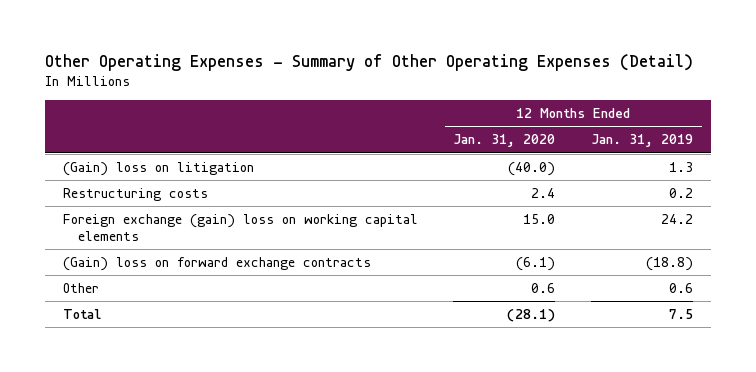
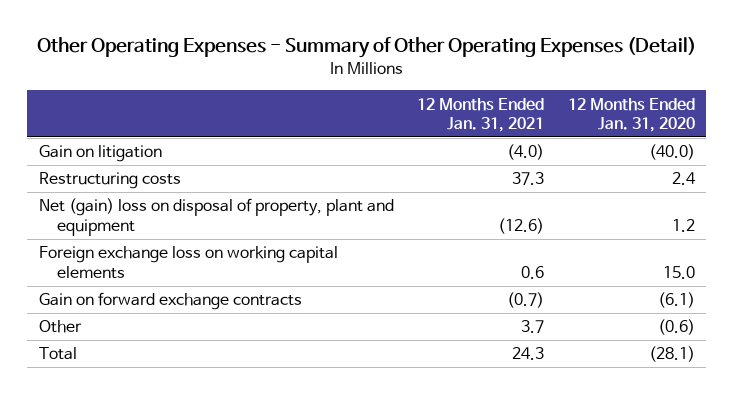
- | 12 Months Ended Jan. 31, 2020 | 12 Months Ended Jan. 31, 2019
+ | 12 Months Ended Jan. 31, 2021 | 12 Months Ended Jan. 31, 2020
- (Gain) loss on litigation | (40.0) | 1.3
+ Gain on litigation | (4.0) | (40.0)
- Foreign exchange (gain) loss on working capital elements | 15.0 | 24.2
- (Gain) loss on forward exchange contracts | (6.1) | (18.8)
- Other | 0.6 | 0.6
+ Net (gain) loss on disposal of property, plant and equipment | (12.6) | 1.2
+ Foreign exchange loss on working capital elements | 0.6 | 15.0
+ Gain on forward exchange contracts | (0.7) | (6.1)
+ Other | 3.7 | (0.6)

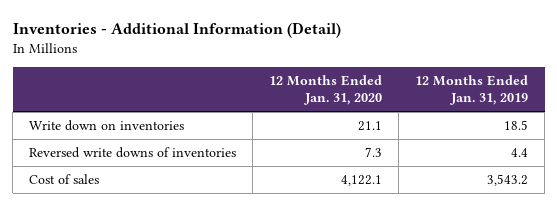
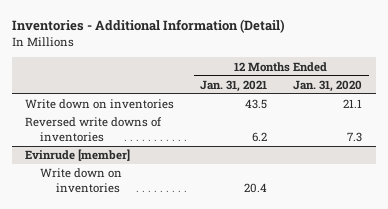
- | 12 Months Ended Jan. 31, 2020 | 12 Months Ended Jan. 31, 2019
+ | 12 Months Ended Jan. 31, 2021 | 12 Months Ended Jan. 31, 2020
- Cost of sales | 4,122.1 | 3,543.2
+ Evinrude [member]
+ Write down on inventories | 20.4 |

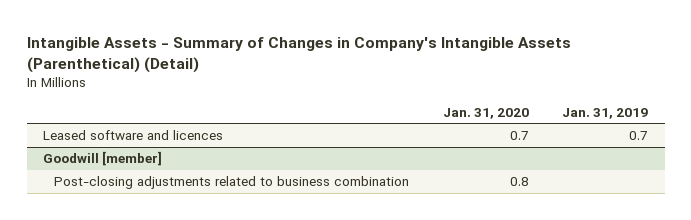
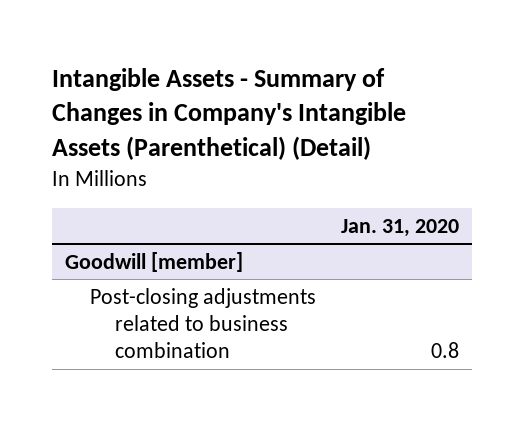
- | Jan. 31, 2020 | Jan. 31, 2019
+ | Jan. 31, 2020
- Leased software and licences | 0.7 | 0.7

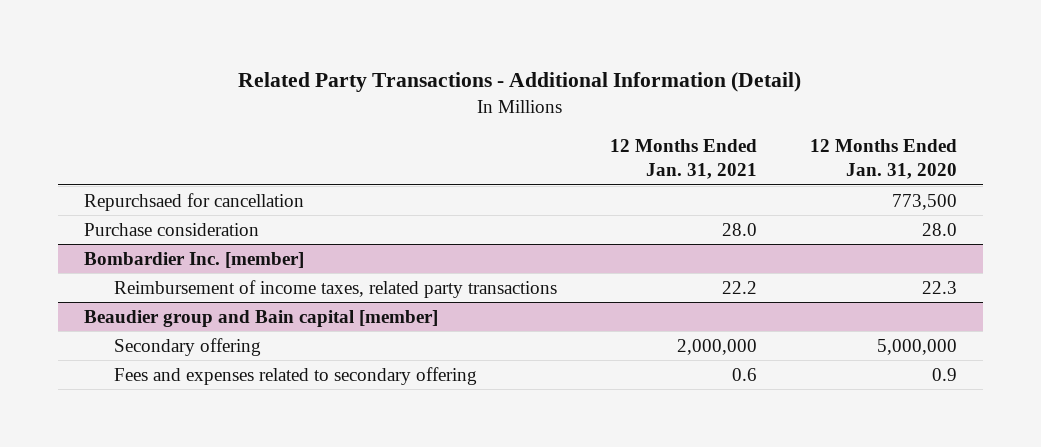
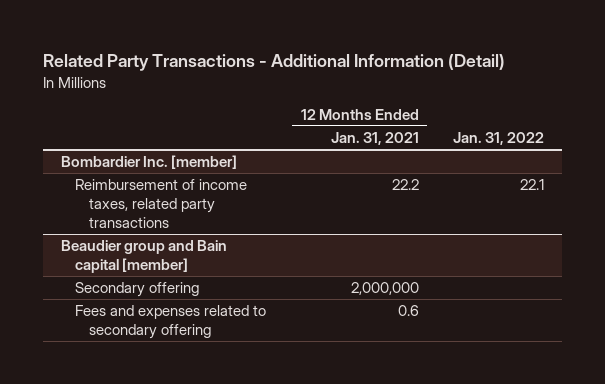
- | 12 Months Ended Jan. 31, 2021 | 12 Months Ended Jan. 31, 2020
+ | 12 Months Ended Jan. 31, 2021 | Jan. 31, 2022
- Repurchsaed for cancellation | | 773,500
- Purchase consideration | 28.0 | 28.0

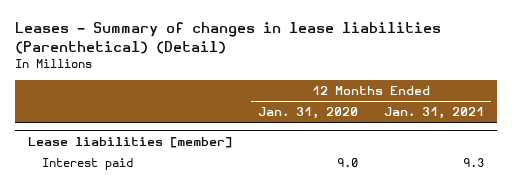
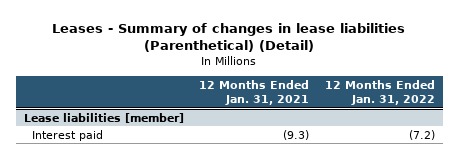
- | 12 Months Ended Jan. 31, 2020 | 12 Months Ended Jan. 31, 2021
+ | 12 Months Ended Jan. 31, 2021 | 12 Months Ended Jan. 31, 2022
@ Lease liabilities [member]
- Interest paid | 9.0 | 9.3
+ Interest paid | (9.3) | (7.2)

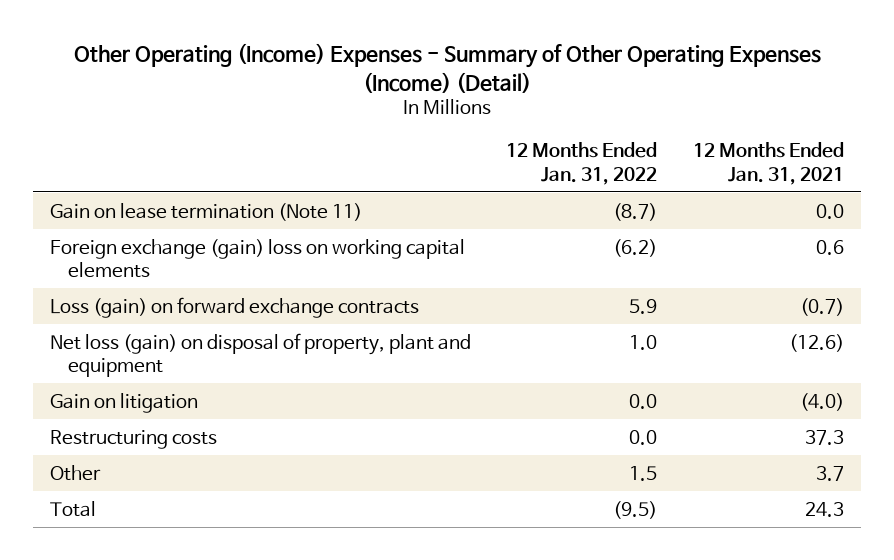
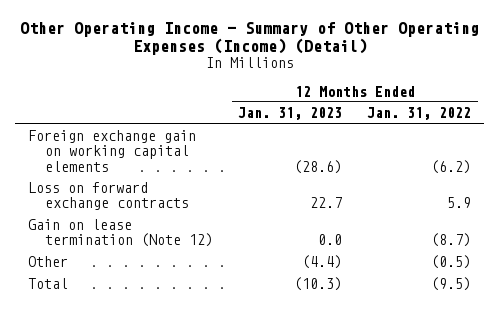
- Other Operating (Income) Expenses - Summary of Other Operating Expenses (Income) (Detail)
+ Other Operating Income - Summary of Other Operating Expenses (Income) (Detail)
- | 12 Months Ended Jan. 31, 2022 | 12 Months Ended Jan. 31, 2021
+ | 12 Months Ended Jan. 31, 2023 | 12 Months Ended Jan. 31, 2022
- Gain on lease termination (Note 11) | (8.7) | 0.0
- Foreign exchange (gain) loss on working capital elements | (6.2) | 0.6
- Loss (gain) on forward exchange contracts | 5.9 | (0.7)
- Net loss (gain) on disposal of property, plant and equipment | 1.0 | (12.6)
- Gain on litigation | 0.0 | (4.0)
- Restructuring costs | 0.0 | 37.3
- Other | 1.5 | 3.7
+ Foreign exchange gain on working capital elements | (28.6) | (6.2)
+ Loss on forward exchange contracts | 22.7 | 5.9
+ Gain on lease termination (Note 12) | 0.0 | (8.7)
+ Other | (4.4) | (0.5)

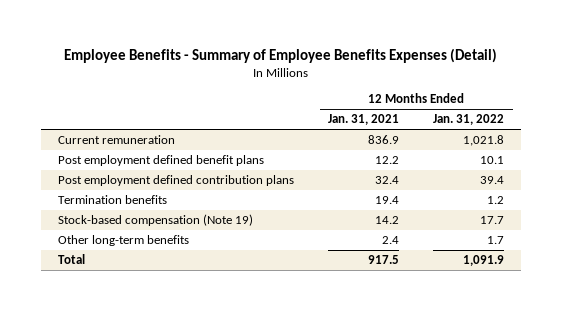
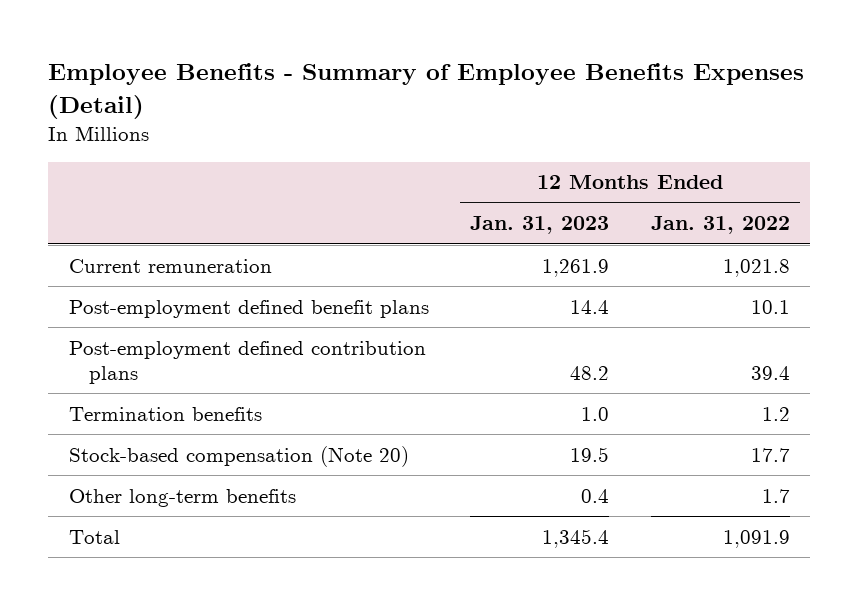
- | 12 Months Ended Jan. 31, 2021 | 12 Months Ended Jan. 31, 2022
+ | 12 Months Ended Jan. 31, 2023 | 12 Months Ended Jan. 31, 2022
- Post employment defined benefit plans | 12.2 | 10.1
- Post employment defined contribution plans | 32.4 | 39.4
+ Post-employment defined benefit plans | 14.4 | 10.1
+ Post-employment defined contribution plans | 48.2 | 39.4
- Stock-based compensation (Note 19) | 14.2 | 17.7
+ Stock-based compensation (Note 20) | 19.5 | 17.7

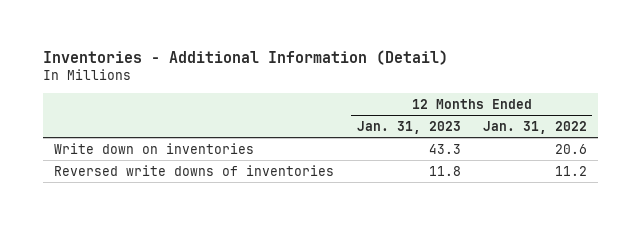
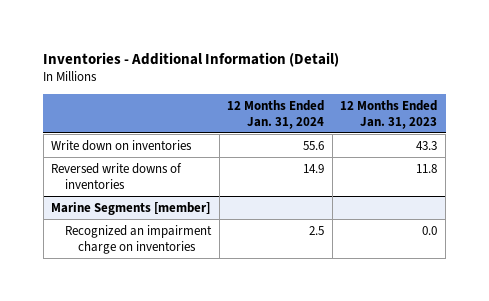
- | 12 Months Ended Jan. 31, 2023 | 12 Months Ended Jan. 31, 2022
+ | 12 Months Ended Jan. 31, 2024 | 12 Months Ended Jan. 31, 2023
+ Marine Segments [member]
+ Recognized an impairment charge on inventories | 2.5 | 0.0

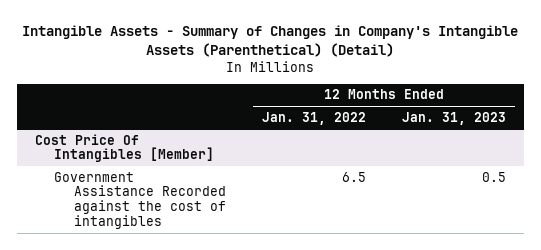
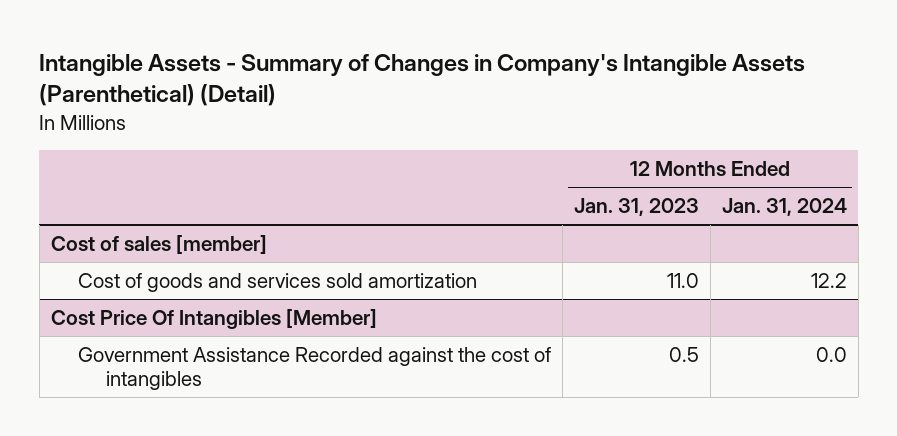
- | 12 Months Ended Jan. 31, 2022 | 12 Months Ended Jan. 31, 2023
+ | 12 Months Ended Jan. 31, 2023 | 12 Months Ended Jan. 31, 2024
+ Cost of sales [member]
+ Cost of goods and services sold amortization | 11.0 | 12.2

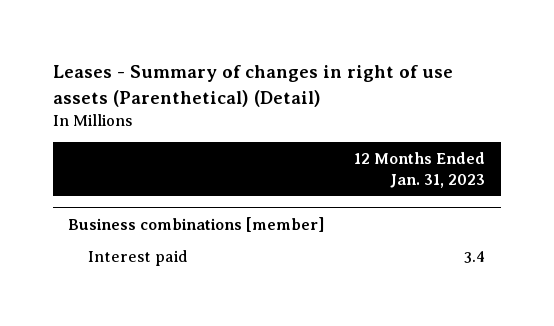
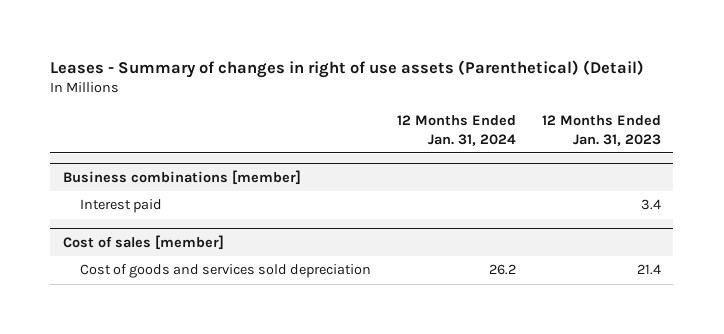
- | 12 Months Ended Jan. 31, 2023
+ | 12 Months Ended Jan. 31, 2024 | 12 Months Ended Jan. 31, 2023
+ Cost of sales [member]
+ Cost of goods and services sold depreciation | 26.2 | 21.4

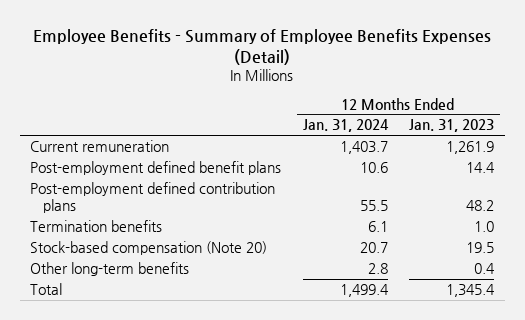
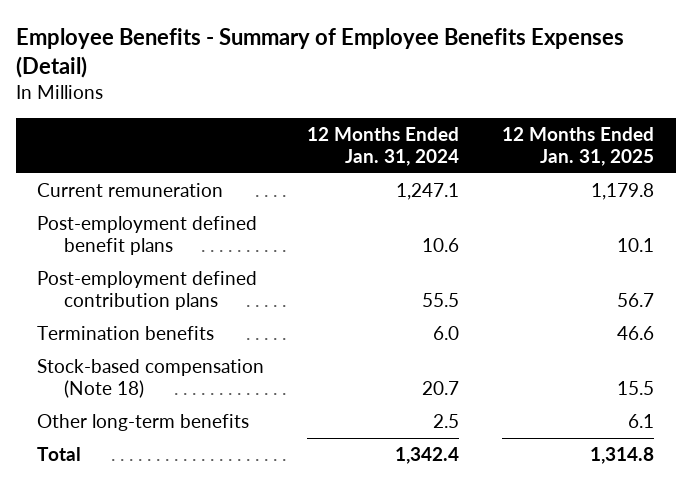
- | 12 Months Ended Jan. 31, 2024 | 12 Months Ended Jan. 31, 2023
+ | 12 Months Ended Jan. 31, 2024 | 12 Months Ended Jan. 31, 2025
- Current remuneration | 1,403.7 | 1,261.9
+ Current remuneration | 1,247.1 | 1,179.8
- Termination benefits | 6.1 | 1.0
- Stock-based compensation (Note 20) | 20.7 | 19.5
- Other long-term benefits | 2.8 | 0.4
- Total | 1,499.4 | 1,345.4
+ Termination benefits | 6.0 | 46.6
+ Stock-based compensation (Note 18) | 20.7 | 15.5
+ Other long-term benefits | 2.5 | 6.1
+ Total | 1,342.4 | 1,314.8

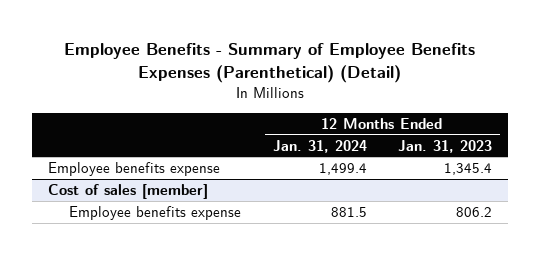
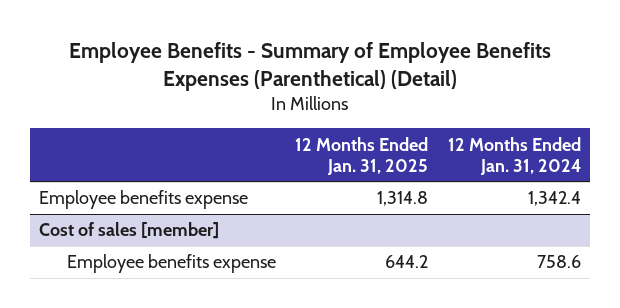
- | 12 Months Ended Jan. 31, 2024 | 12 Months Ended Jan. 31, 2023
+ | 12 Months Ended Jan. 31, 2025 | 12 Months Ended Jan. 31, 2024
- Employee benefits expense | 1,499.4 | 1,345.4
+ Employee benefits expense | 1,314.8 | 1,342.4
@ Cost of sales [member]
- Employee benefits expense | 881.5 | 806.2
+ Employee benefits expense | 644.2 | 758.6

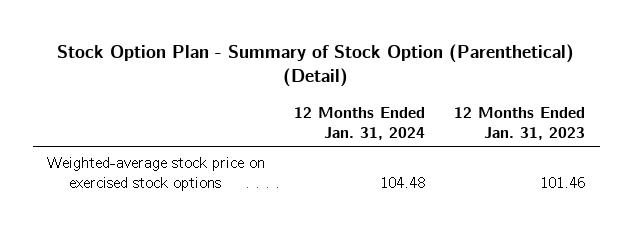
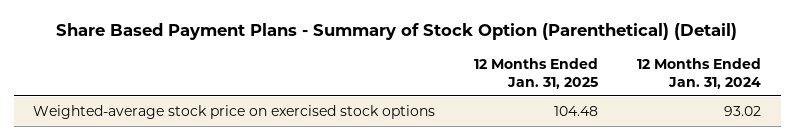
- Stock Option Plan - Summary of Stock Option (Parenthetical) (Detail)
+ Share Based Payment Plans - Summary of Stock Option (Parenthetical) (Detail)
- | 12 Months Ended Jan. 31, 2024 | 12 Months Ended Jan. 31, 2023
+ | 12 Months Ended Jan. 31, 2025 | 12 Months Ended Jan. 31, 2024
- Weighted-average stock price on exercised stock options | 104.48 | 101.46
+ Weighted-average stock price on exercised stock options | 104.48 | 93.02

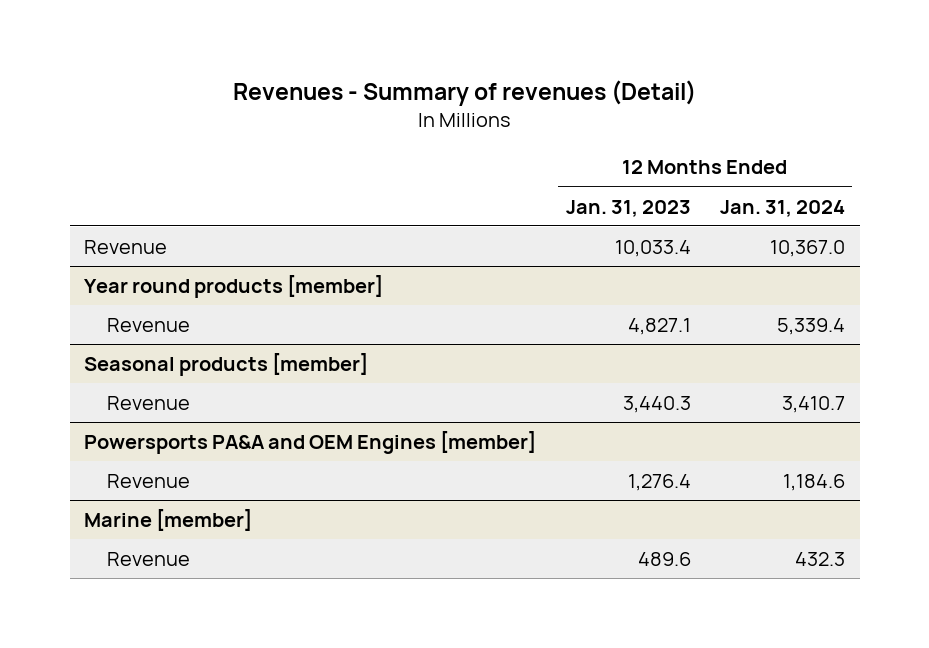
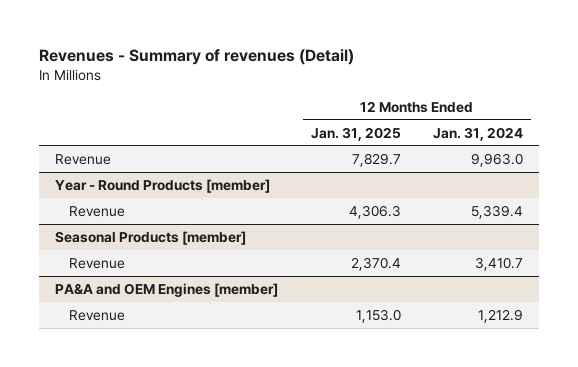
- | 12 Months Ended Jan. 31, 2023 | 12 Months Ended Jan. 31, 2024
+ | 12 Months Ended Jan. 31, 2025 | 12 Months Ended Jan. 31, 2024
- Revenue | 10,033.4 | 10,367.0
- Year round products [member]
+ Revenue | 7,829.7 | 9,963.0
+ Year - Round Products [member]
- Seasonal products [member]
+ Seasonal Products [member]
- Powersports PA&A and OEM Engines [member]
- Revenue | 1,276.4 | 1,184.6
- Marine [member]
- Revenue | 489.6 | 432.3
+ PA&A and OEM Engines [member]
+ Revenue | 1,153.0 | 1,212.9

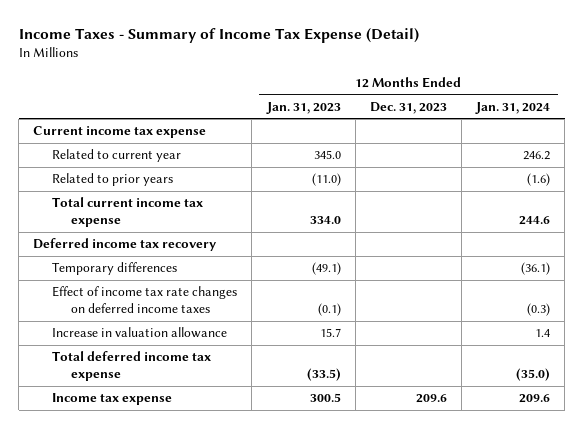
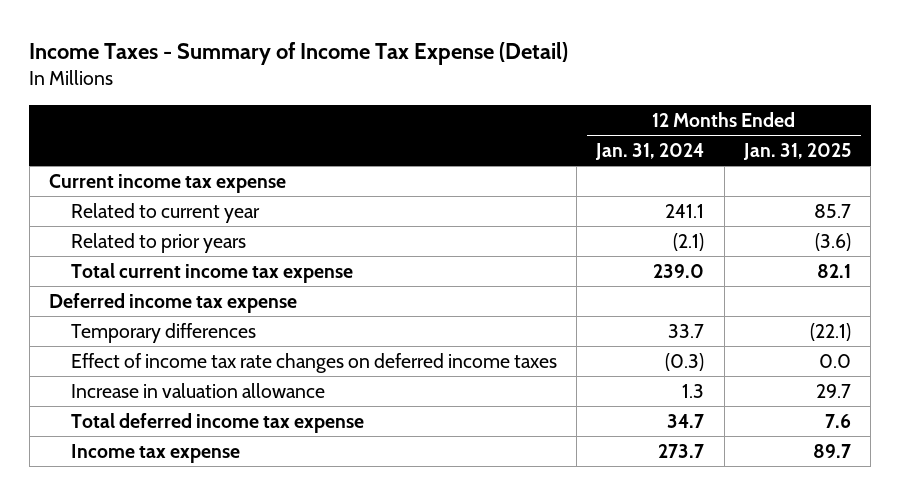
- | 12 Months Ended Jan. 31, 2023 | 12 Months Ended Dec. 31, 2023 | 12 Months Ended Jan. 31, 2024
+ | 12 Months Ended Jan. 31, 2024 | 12 Months Ended Jan. 31, 2025
- Related to current year | 345.0 | | 246.2
- Related to prior years | (11.0) | | (1.6)
- Total current income tax expense | 334.0 | | 244.6
- Deferred income tax recovery
- Temporary differences | (49.1) | | (36.1)
+ Related to current year | 241.1 | 85.7
+ Related to prior years | (2.1) | (3.6)
+ Total current income tax expense | 239.0 | 82.1
+ Deferred income tax expense
+ Temporary differences | 33.7 | (22.1)
- Increase in valuation allowance | 15.7 | | 1.4
- Total deferred income tax expense | (33.5) | | (35.0)
- Income tax expense | 300.5 | 209.6 | 209.6
+ Increase in valuation allowance | 1.3 | 29.7
+ Total deferred income tax expense | 34.7 | 7.6
+ Income tax expense | 273.7 | 89.7

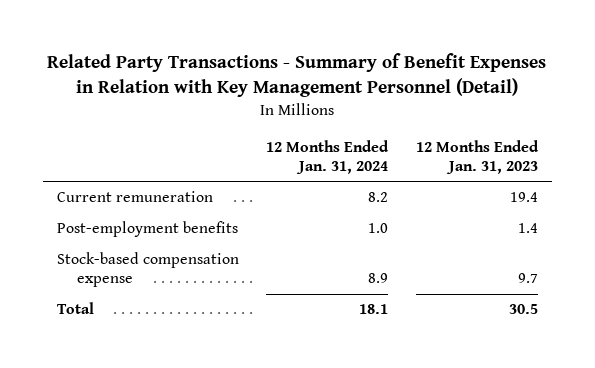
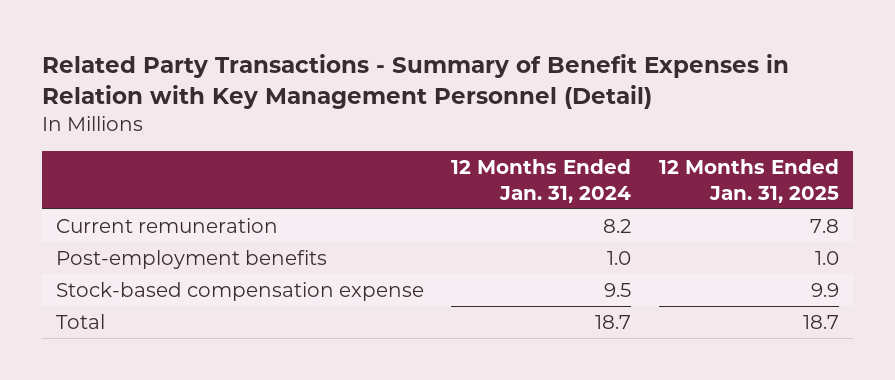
- | 12 Months Ended Jan. 31, 2024 | 12 Months Ended Jan. 31, 2023
+ | 12 Months Ended Jan. 31, 2024 | 12 Months Ended Jan. 31, 2025
- Stock-based compensation expense | 8.9 | 9.7
- Total | 18.1 | 30.5
+ Stock-based compensation expense | 9.5 | 9.9
+ Total | 18.7 | 18.7

